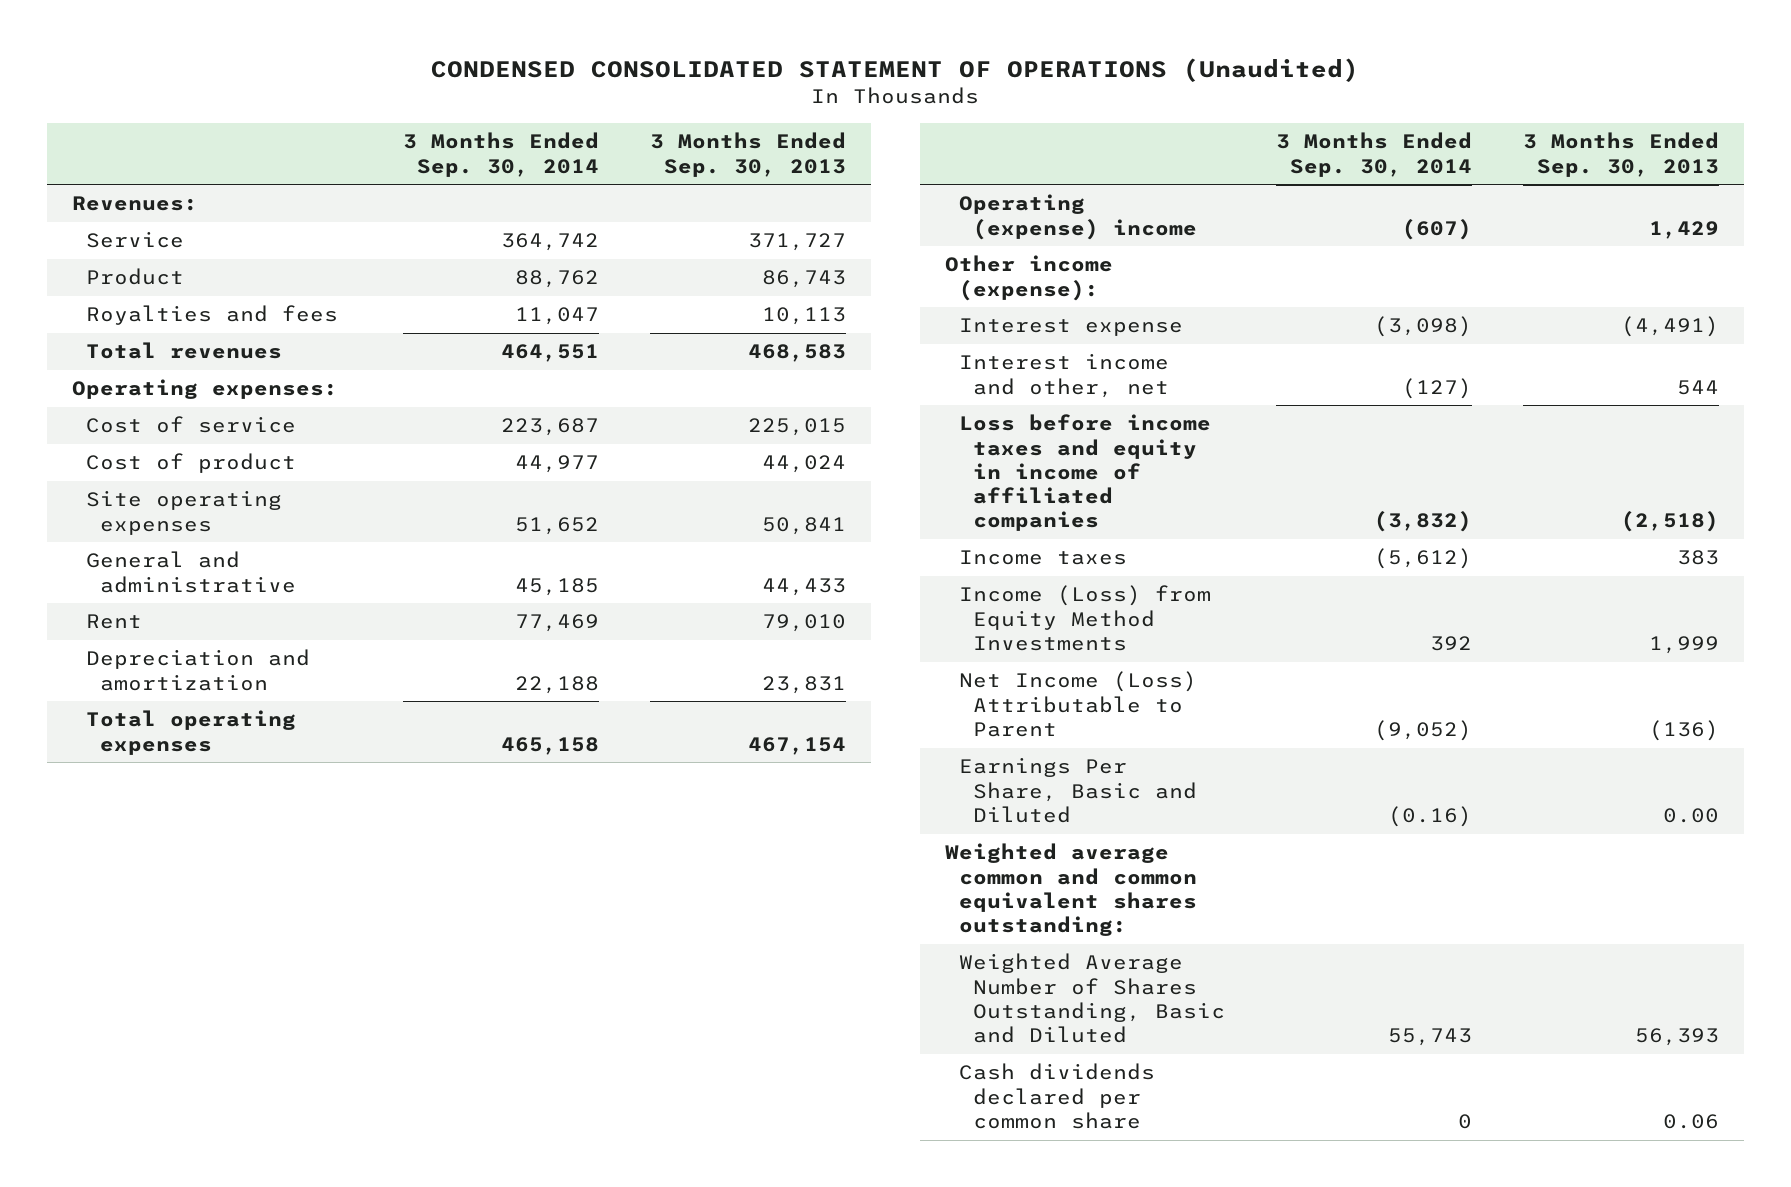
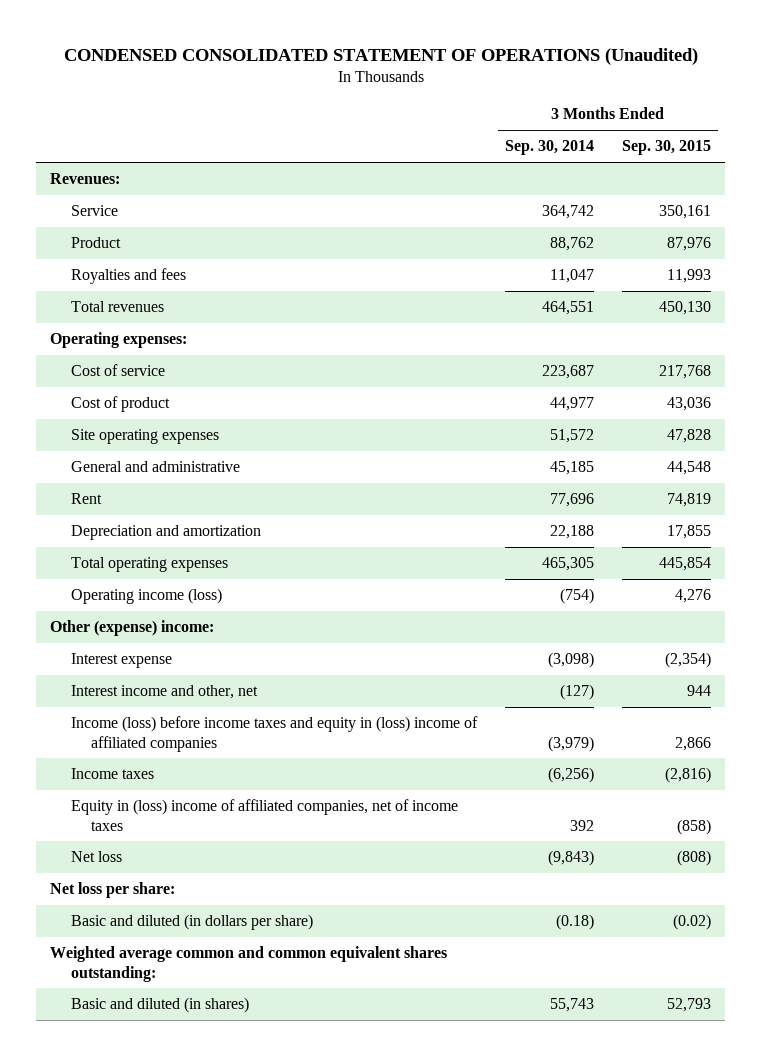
- | 3 Months Ended Sep. 30, 2014 | 3 Months Ended Sep. 30, 2013
+ | 3 Months Ended Sep. 30, 2014 | 3 Months Ended Sep. 30, 2015
- Site operating expenses | 51,652 | 50,841
+ Site operating expenses | 51,572 | 47,828
- Rent | 77,469 | 79,010
+ Rent | 77,696 | 74,819
- Total operating expenses | 465,158 | 467,154
- Operating (expense) income | (607) | 1,429
- Other income (expense):
+ Total operating expenses | 465,305 | 445,854
+ Operating income (loss) | (754) | 4,276
+ Other (expense) income:
- Loss before income taxes and equity in income of affiliated companies | (3,832) | (2,518)
- Income taxes | (5,612) | 383
- Income (Loss) from Equity Method Investments | 392 | 1,999
- Net Income (Loss) Attributable to Parent | (9,052) | (136)
- Earnings Per Share, Basic and Diluted | (0.16) | 0.00
+ Income (loss) before income taxes and equity in (loss) income of affiliated companies | (3,979) | 2,866
+ Income taxes | (6,256) | (2,816)
+ Equity in (loss) income of affiliated companies, net of income taxes | 392 | (858)
+ Net loss | (9,843) | (808)
+ Net loss per share:
+ Basic and diluted (in dollars per share) | (0.18) | (0.02)
- Weighted Average Number of Shares Outstanding, Basic and Diluted | 55,743 | 56,393
- Cash dividends declared per common share | 0 | 0.06
+ Basic and diluted (in shares) | 55,743 | 52,793

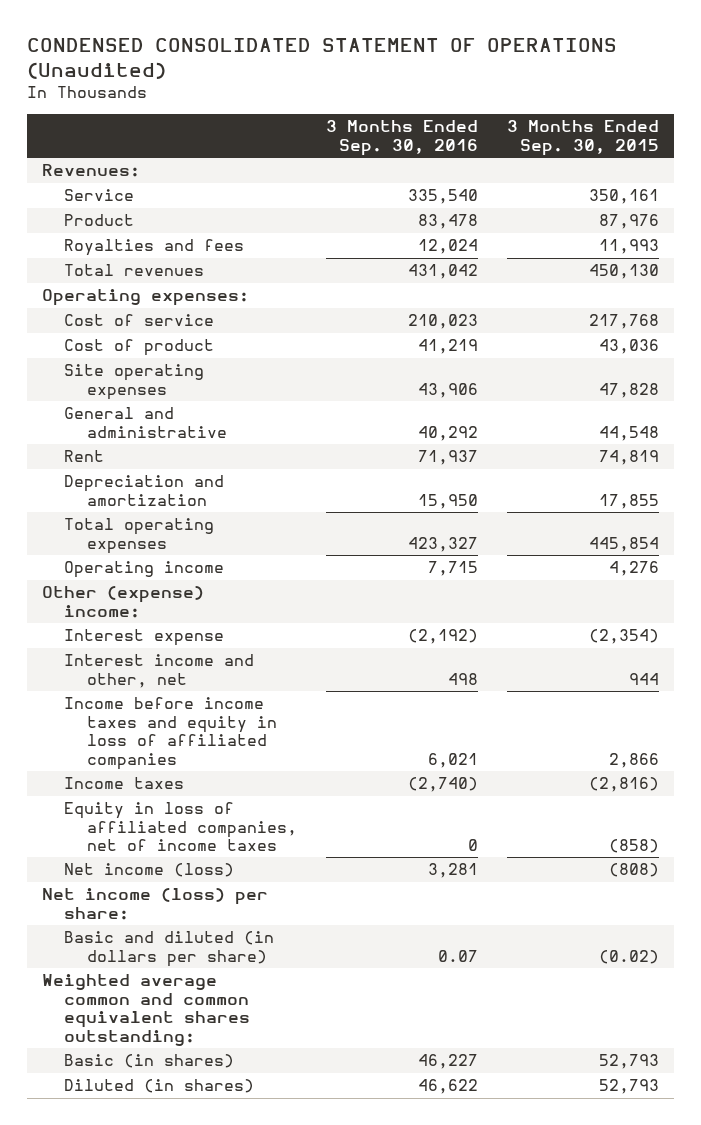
- | 3 Months Ended Sep. 30, 2014 | 3 Months Ended Sep. 30, 2015
+ | 3 Months Ended Sep. 30, 2016 | 3 Months Ended Sep. 30, 2015
- Operating income (loss) | (754) | 4,276
+ Operating income | 7,715 | 4,276
- Income (loss) before income taxes and equity in (loss) income of affiliated companies | (3,979) | 2,866
+ Income before income taxes and equity in loss of affiliated companies | 6,021 | 2,866
- Equity in (loss) income of affiliated companies, net of income taxes | 392 | (858)
- Net loss | (9,843) | (808)
- Net loss per share:
+ Equity in loss of affiliated companies, net of income taxes | 0 | (858)
+ Net income (loss) | 3,281 | (808)
+ Net income (loss) per share:
- Basic and diluted (in shares) | 55,743 | 52,793
+ Basic (in shares) | 46,227 | 52,793
+ Diluted (in shares) | 46,622 | 52,793

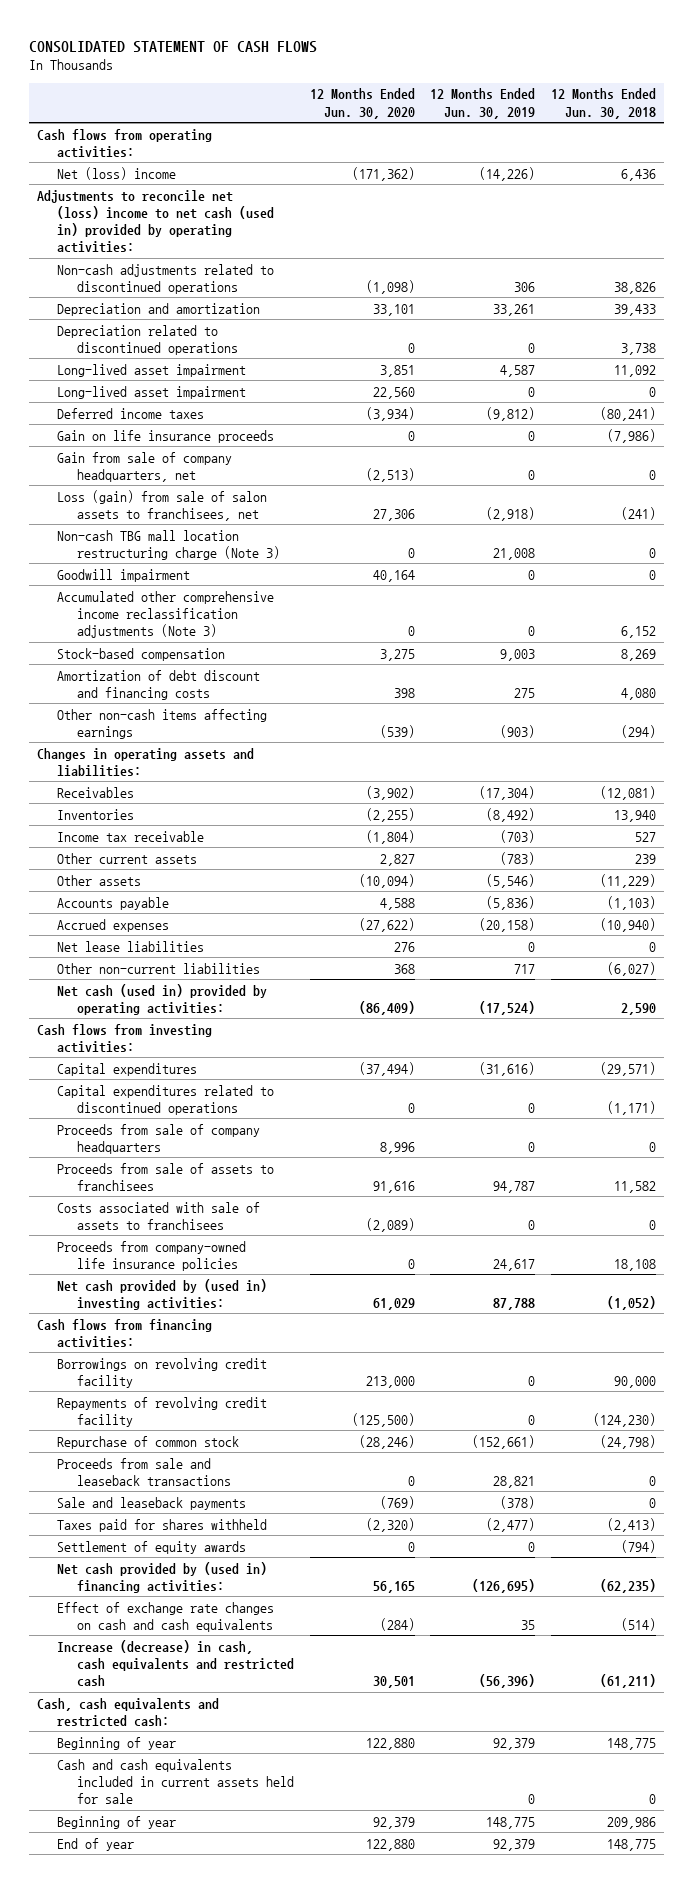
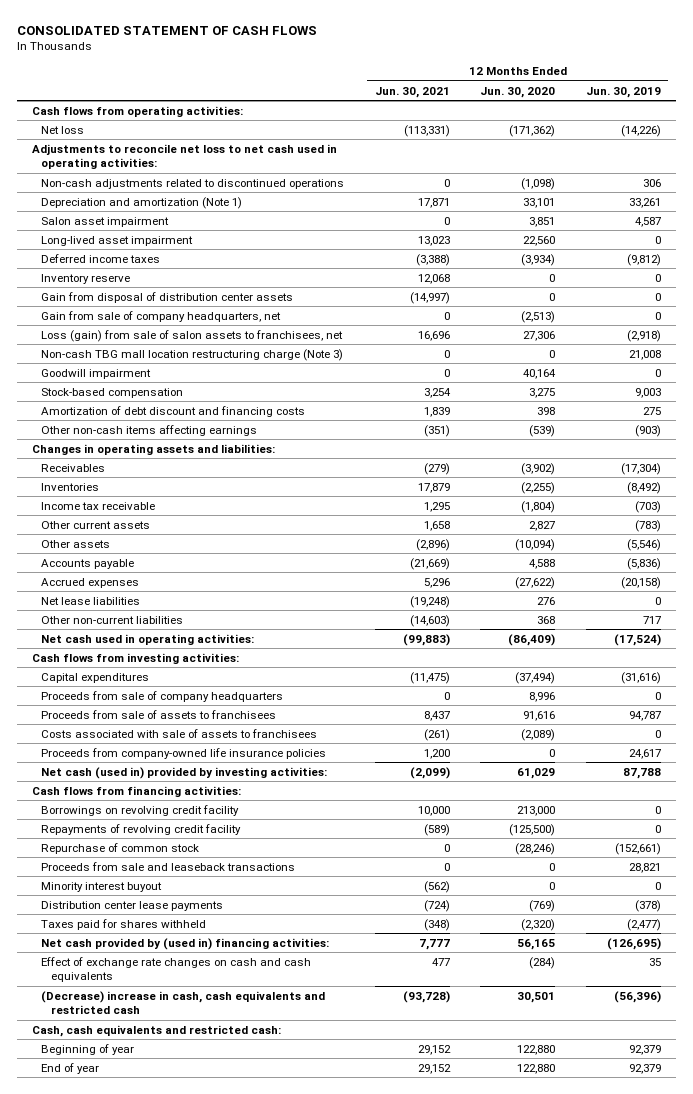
- | 12 Months Ended Jun. 30, 2020 | 12 Months Ended Jun. 30, 2019 | 12 Months Ended Jun. 30, 2018
+ | 12 Months Ended Jun. 30, 2021 | 12 Months Ended Jun. 30, 2020 | 12 Months Ended Jun. 30, 2019
- Net (loss) income | (171,362) | (14,226) | 6,436
- Adjustments to reconcile net (loss) income to net cash (used in) provided by operating activities:
+ Net loss | (113,331) | (171,362) | (14,226)
+ Adjustments to reconcile net loss to net cash used in operating activities:
- Depreciation and amortization | 33,101 | 33,261 | 39,433
- Depreciation related to discontinued operations | 0 | 0 | 3,738
- Long-lived asset impairment | 3,851 | 4,587 | 11,092
+ Depreciation and amortization (Note 1) | 17,871 | 33,101 | 33,261
+ Salon asset impairment | 0 | 3,851 | 4,587
- Gain on life insurance proceeds | 0 | 0 | (7,986)
+ Inventory reserve | 12,068 | 0 | 0
+ Gain from disposal of distribution center assets | (14,997) | 0 | 0
- Accumulated other comprehensive income reclassification adjustments (Note 3) | 0 | 0 | 6,152
- Net cash (used in) provided by operating activities: | (86,409) | (17,524) | 2,590
+ Net cash used in operating activities: | (99,883) | (86,409) | (17,524)
- Capital expenditures related to discontinued operations | 0 | 0 | (1,171)
- Net cash provided by (used in) investing activities: | 61,029 | 87,788 | (1,052)
+ Net cash (used in) provided by investing activities: | (2,099) | 61,029 | 87,788
- Sale and leaseback payments | (769) | (378) | 0
+ Minority interest buyout | (562) | 0 | 0
+ Distribution center lease payments | (724) | (769) | (378)
- Settlement of equity awards | 0 | 0 | (794)
- Increase (decrease) in cash, cash equivalents and restricted cash | 30,501 | (56,396) | (61,211)
+ (Decrease) increase in cash, cash equivalents and restricted cash | (93,728) | 30,501 | (56,396)
- Cash and cash equivalents included in current assets held for sale | | 0 | 0
- Beginning of year | 92,379 | 148,775 | 209,986

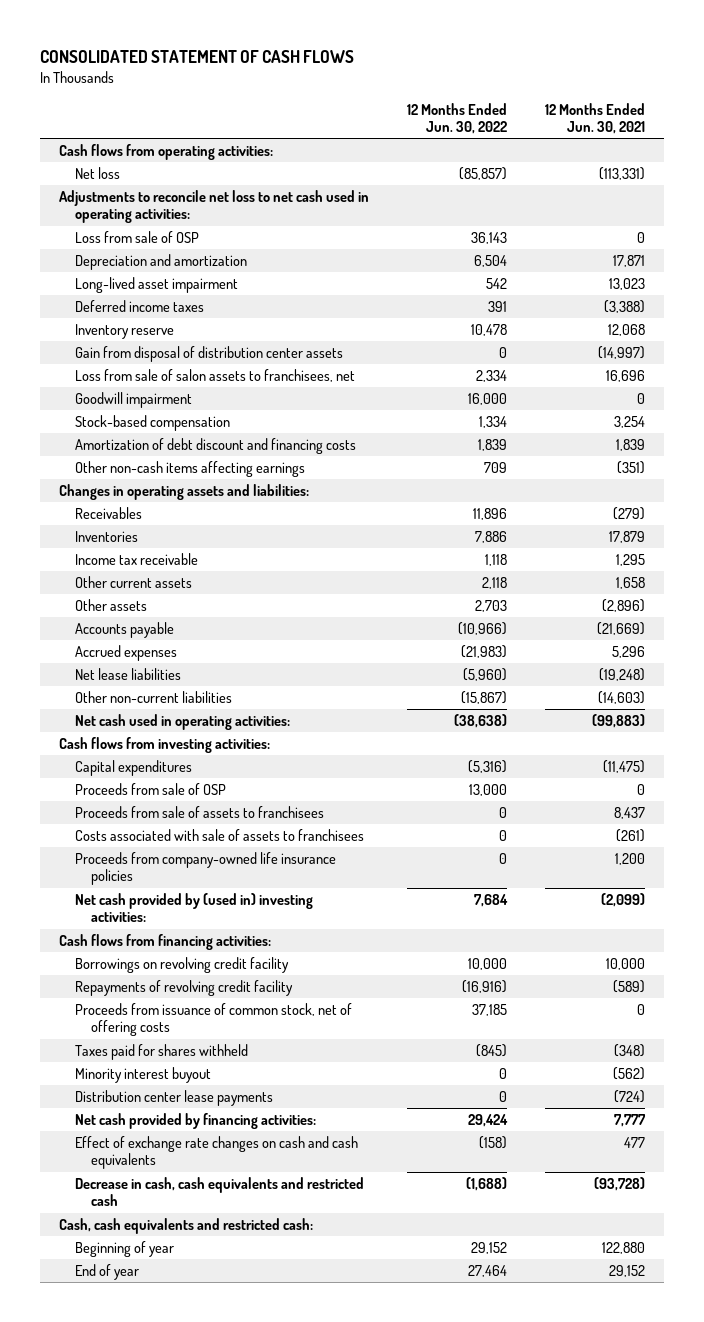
- | 12 Months Ended Jun. 30, 2021 | 12 Months Ended Jun. 30, 2020 | 12 Months Ended Jun. 30, 2019
+ | 12 Months Ended Jun. 30, 2022 | 12 Months Ended Jun. 30, 2021
- Non-cash adjustments related to discontinued operations | 0 | (1,098) | 306
- Depreciation and amortization (Note 1) | 17,871 | 33,101 | 33,261
- Salon asset impairment | 0 | 3,851 | 4,587
+ Loss from sale of OSP | 36,143 | 0
+ Depreciation and amortization | 6,504 | 17,871
- Gain from sale of company headquarters, net | 0 | (2,513) | 0
- Loss (gain) from sale of salon assets to franchisees, net | 16,696 | 27,306 | (2,918)
- Non-cash TBG mall location restructuring charge (Note 3) | 0 | 0 | 21,008
+ Loss from sale of salon assets to franchisees, net | 2,334 | 16,696
- Proceeds from sale of company headquarters | 0 | 8,996 | 0
+ Proceeds from sale of OSP | 13,000 | 0
- Net cash (used in) provided by investing activities: | (2,099) | 61,029 | 87,788
+ Net cash provided by (used in) investing activities: | 7,684 | (2,099)
- Repurchase of common stock | 0 | (28,246) | (152,661)
- Proceeds from sale and leaseback transactions | 0 | 0 | 28,821
+ Proceeds from issuance of common stock, net of offering costs | 37,185 | 0
moved up: Taxes paid for shares withheld | (845) | (348)
- Net cash provided by (used in) financing activities: | 7,777 | 56,165 | (126,695)
+ Net cash provided by financing activities: | 29,424 | 7,777
- (Decrease) increase in cash, cash equivalents and restricted cash | (93,728) | 30,501 | (56,396)
+ Decrease in cash, cash equivalents and restricted cash | (1,688) | (93,728)
- Beginning of year | 29,152 | 122,880 | 92,379
+ Beginning of year | 29,152 | 122,880

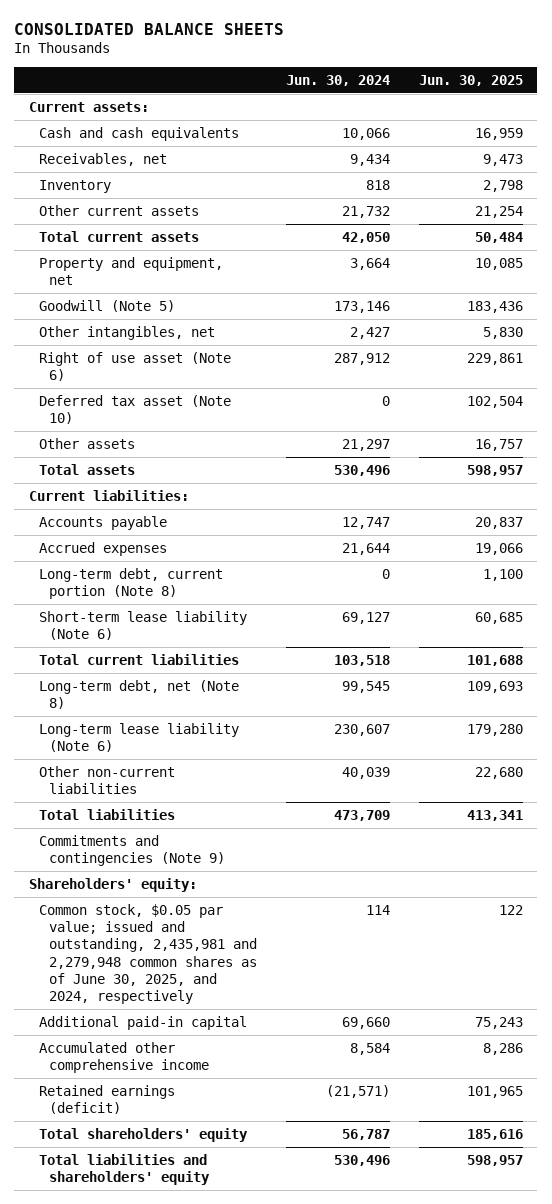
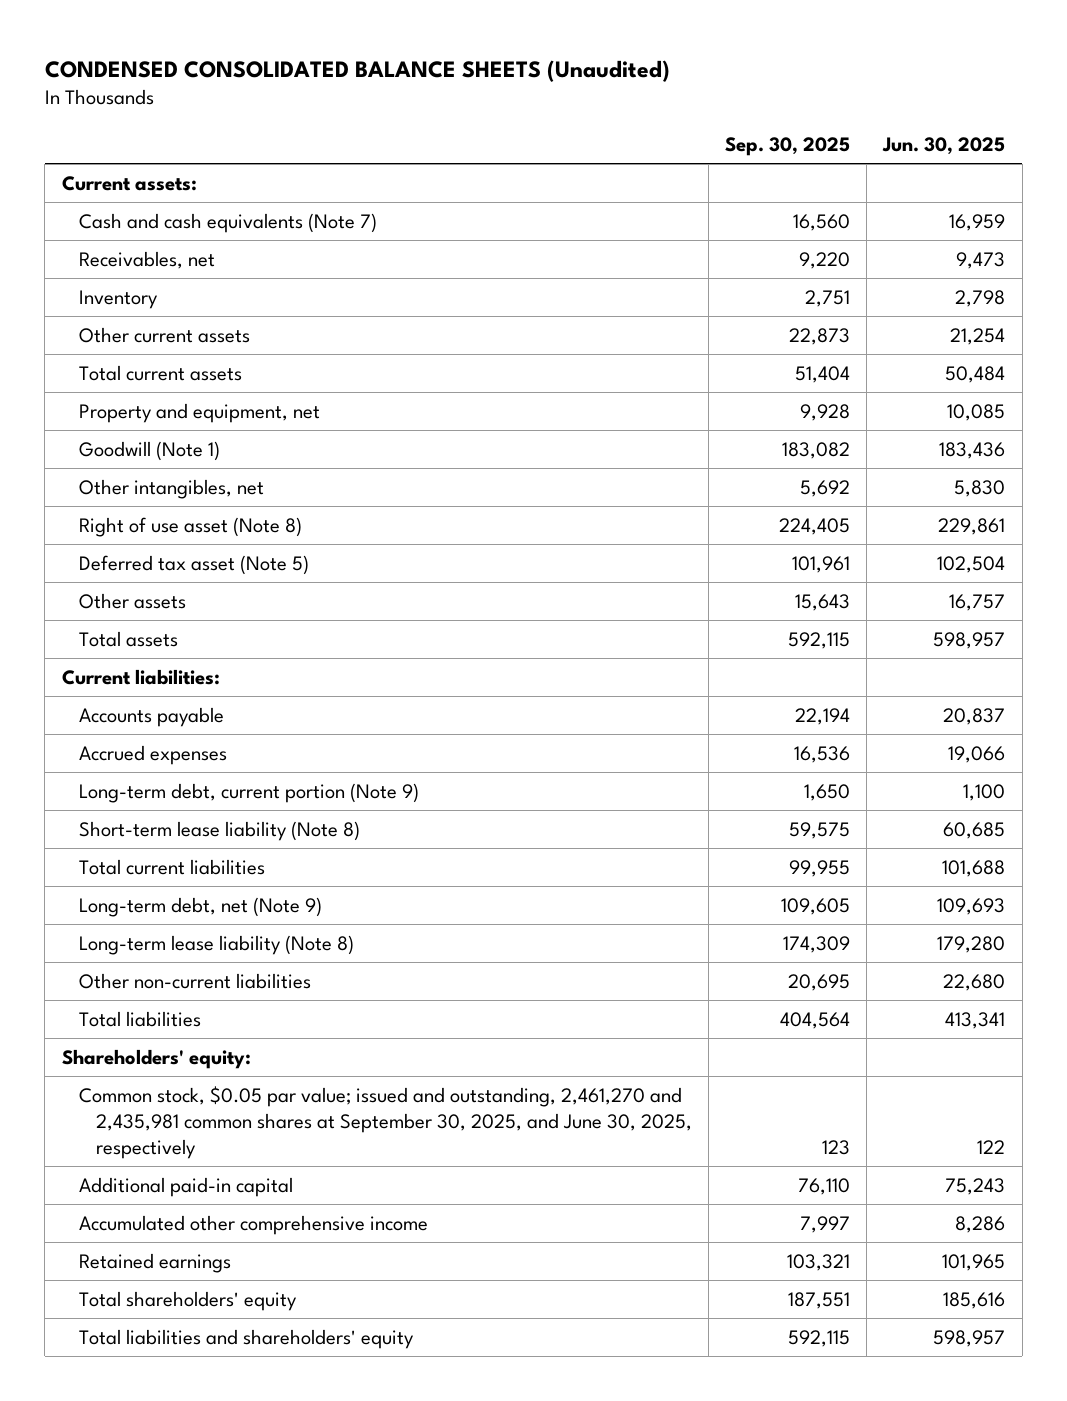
- CONSOLIDATED BALANCE SHEETS
+ CONDENSED CONSOLIDATED BALANCE SHEETS (Unaudited)
- | Jun. 30, 2024 | Jun. 30, 2025
+ | Sep. 30, 2025 | Jun. 30, 2025
- Cash and cash equivalents | 10,066 | 16,959
+ Cash and cash equivalents (Note 7) | 16,560 | 16,959
- Goodwill (Note 5) | 173,146 | 183,436
+ Goodwill (Note 1) | 183,082 | 183,436
- Right of use asset (Note 6) | 287,912 | 229,861
- Deferred tax asset (Note 10) | 0 | 102,504
+ Right of use asset (Note 8) | 224,405 | 229,861
+ Deferred tax asset (Note 5) | 101,961 | 102,504
- Long-term debt, current portion (Note 8) | 0 | 1,100
- Short-term lease liability (Note 6) | 69,127 | 60,685
+ Long-term debt, current portion (Note 9) | 1,650 | 1,100
+ Short-term lease liability (Note 8) | 59,575 | 60,685
- Long-term debt, net (Note 8) | 99,545 | 109,693
- Long-term lease liability (Note 6) | 230,607 | 179,280
+ Long-term debt, net (Note 9) | 109,605 | 109,693
+ Long-term lease liability (Note 8) | 174,309 | 179,280
- Commitments and contingencies (Note 9)
- Common stock, $0.05 par value; issued and outstanding, 2,435,981 and 2,279,948 common shares as of June 30, 2025, and 2024, respectively | 114 | 122
+ Common stock, $0.05 par value; issued and outstanding, 2,461,270 and 2,435,981 common shares at September 30, 2025, and June 30, 2025, respectively | 123 | 122
- Retained earnings (deficit) | (21,571) | 101,965
+ Retained earnings | 103,321 | 101,965

